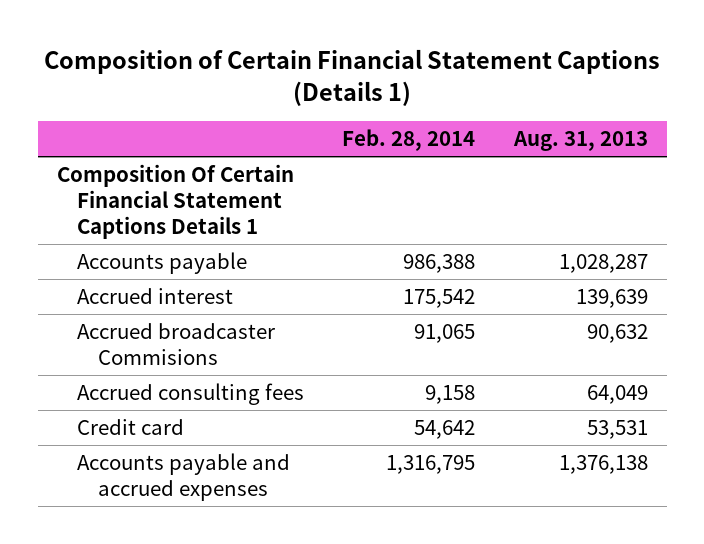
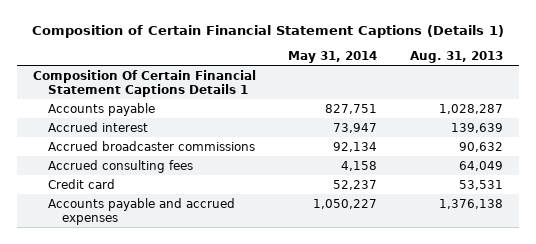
- | Feb. 28, 2014 | Aug. 31, 2013
+ | May 31, 2014 | Aug. 31, 2013
- Accrued broadcaster Commisions | 91,065 | 90,632
+ Accrued broadcaster commissions | 92,134 | 90,632

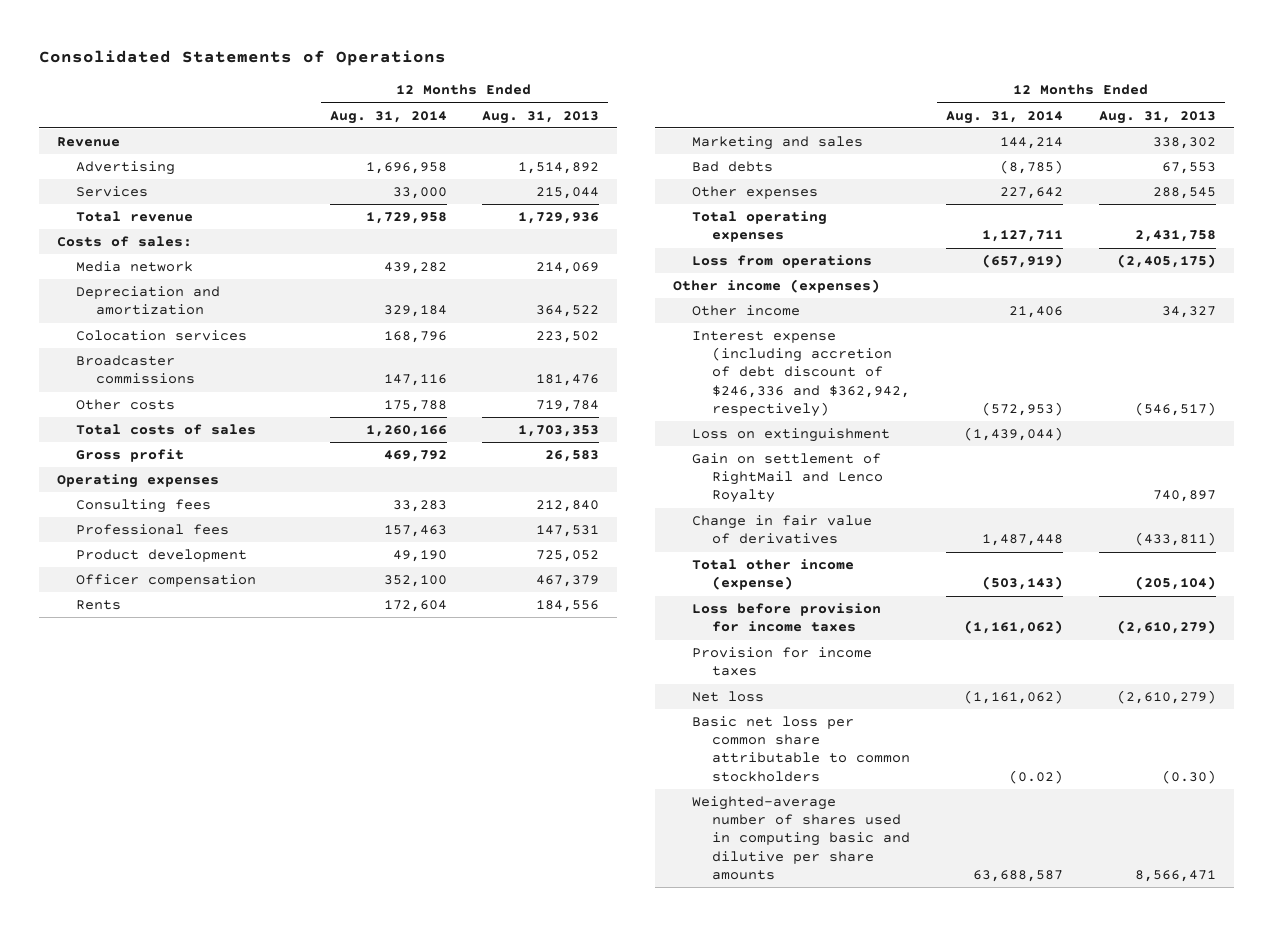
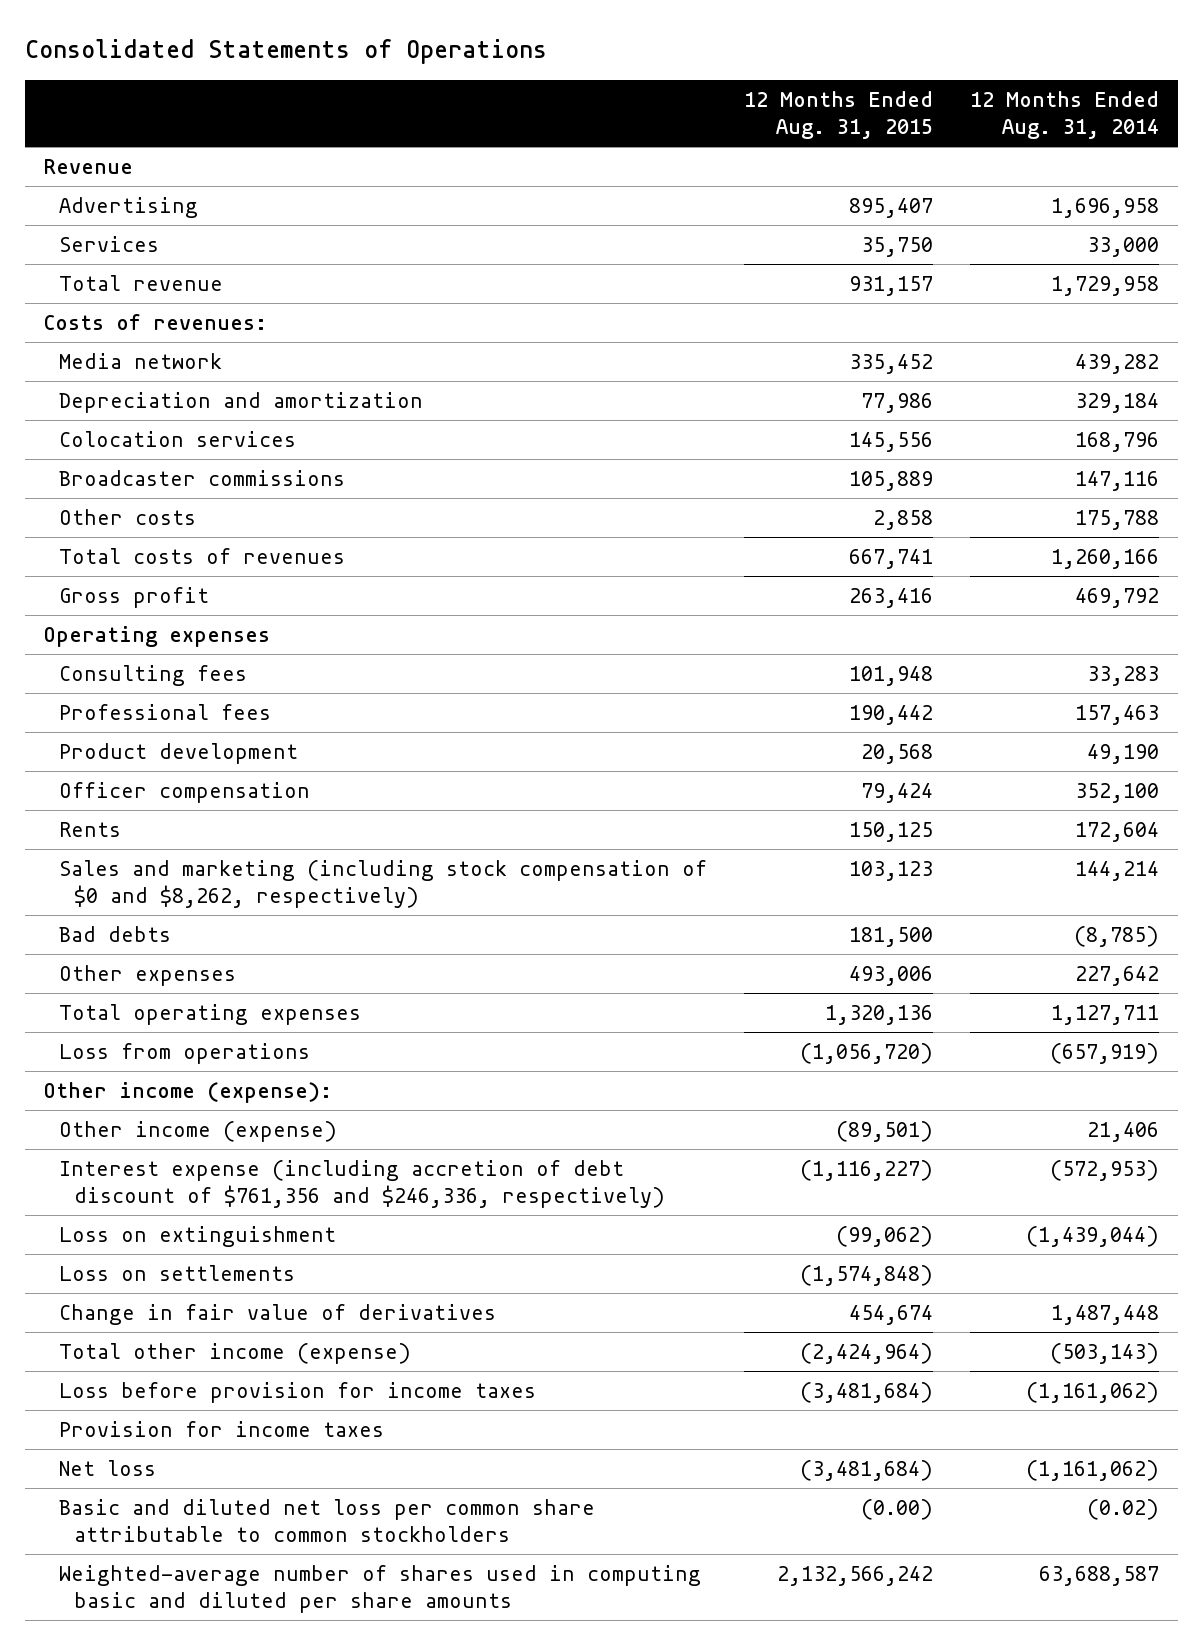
- | 12 Months Ended Aug. 31, 2014 | 12 Months Ended Aug. 31, 2013
+ | 12 Months Ended Aug. 31, 2015 | 12 Months Ended Aug. 31, 2014
- Costs of sales:
+ Costs of revenues:
- Total costs of sales | 1,260,166 | 1,703,353
+ Total costs of revenues | 667,741 | 1,260,166
- Marketing and sales | 144,214 | 338,302
+ Sales and marketing (including stock compensation of $0 and $8,262, respectively) | 103,123 | 144,214
- Other income (expenses)
- Other income | 21,406 | 34,327
- Interest expense (including accretion of debt discount of $246,336 and $362,942, respectively) | (572,953) | (546,517)
+ Other income (expense):
+ Other income (expense) | (89,501) | 21,406
+ Interest expense (including accretion of debt discount of $761,356 and $246,336, respectively) | (1,116,227) | (572,953)
- Gain on settlement of RightMail and Lenco Royalty | | 740,897
+ Loss on settlements | (1,574,848) |
- Basic net loss per common share attributable to common stockholders | (0.02) | (0.30)
- Weighted-average number of shares used in computing basic and dilutive per share amounts | 63,688,587 | 8,566,471
+ Basic and diluted net loss per common share attributable to common stockholders | (0.00) | (0.02)
+ Weighted-average number of shares used in computing basic and diluted per share amounts | 2,132,566,242 | 63,688,587

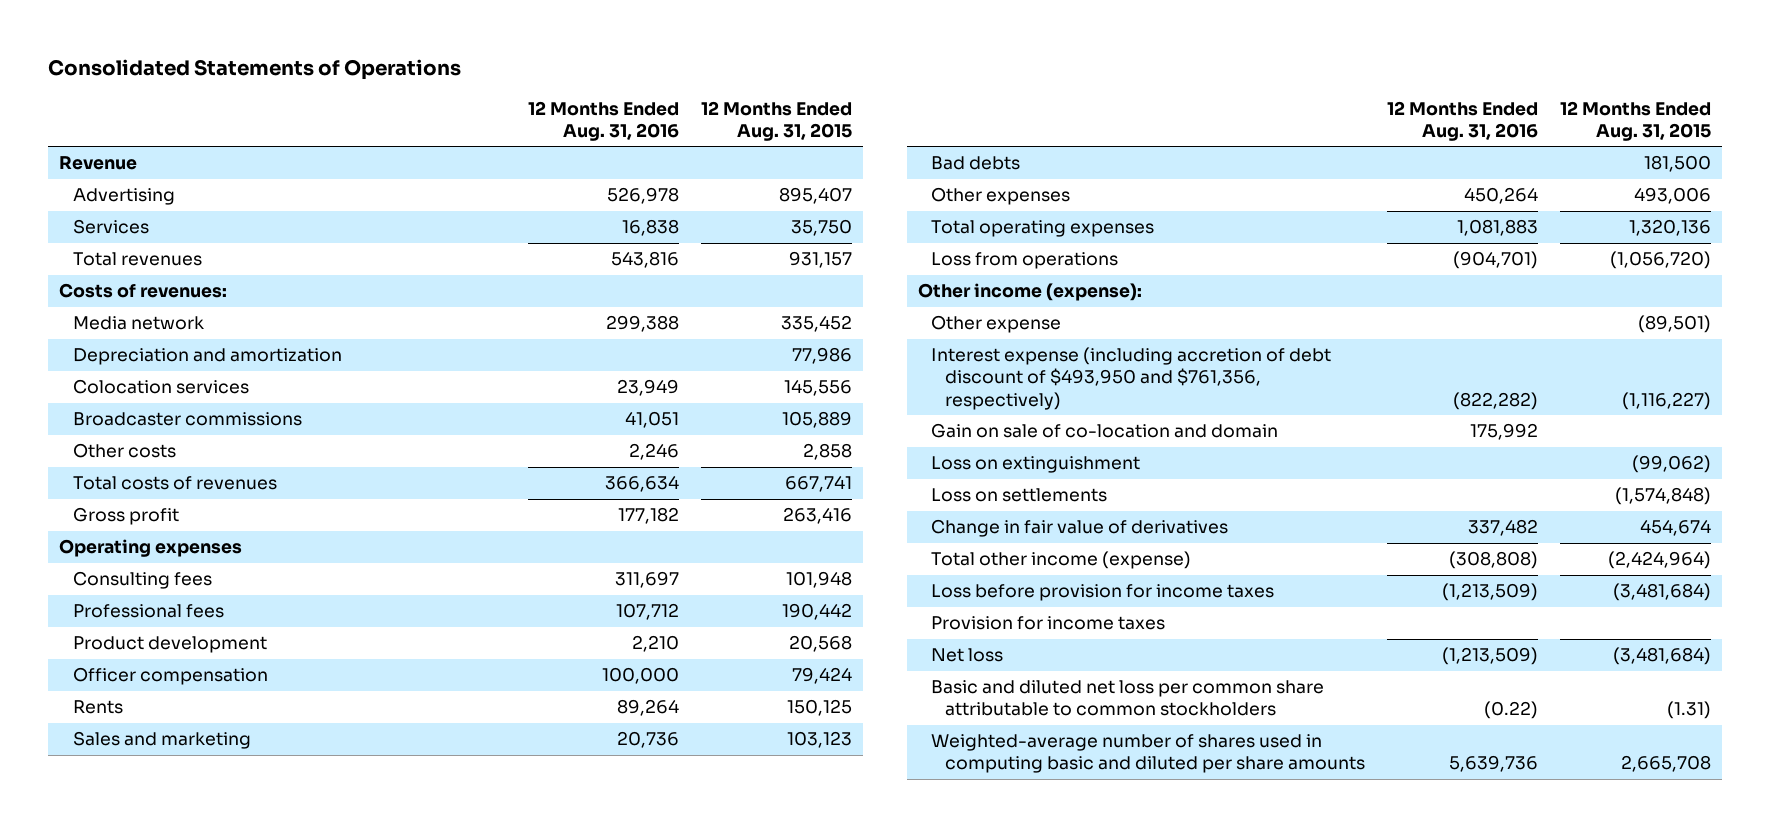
- | 12 Months Ended Aug. 31, 2015 | 12 Months Ended Aug. 31, 2014
+ | 12 Months Ended Aug. 31, 2016 | 12 Months Ended Aug. 31, 2015
- Total revenue | 931,157 | 1,729,958
+ Total revenues | 543,816 | 931,157
- Sales and marketing (including stock compensation of $0 and $8,262, respectively) | 103,123 | 144,214
+ Sales and marketing | 20,736 | 103,123
- Other income (expense) | (89,501) | 21,406
- Interest expense (including accretion of debt discount of $761,356 and $246,336, respectively) | (1,116,227) | (572,953)
+ Other expense | | (89,501)
+ Interest expense (including accretion of debt discount of $493,950 and $761,356, respectively) | (822,282) | (1,116,227)
+ Gain on sale of co-location and domain | 175,992 |
- Basic and diluted net loss per common share attributable to common stockholders | (0.00) | (0.02)
- Weighted-average number of shares used in computing basic and diluted per share amounts | 2,132,566,242 | 63,688,587
+ Basic and diluted net loss per common share attributable to common stockholders | (0.22) | (1.31)
+ Weighted-average number of shares used in computing basic and diluted per share amounts | 5,639,736 | 2,665,708

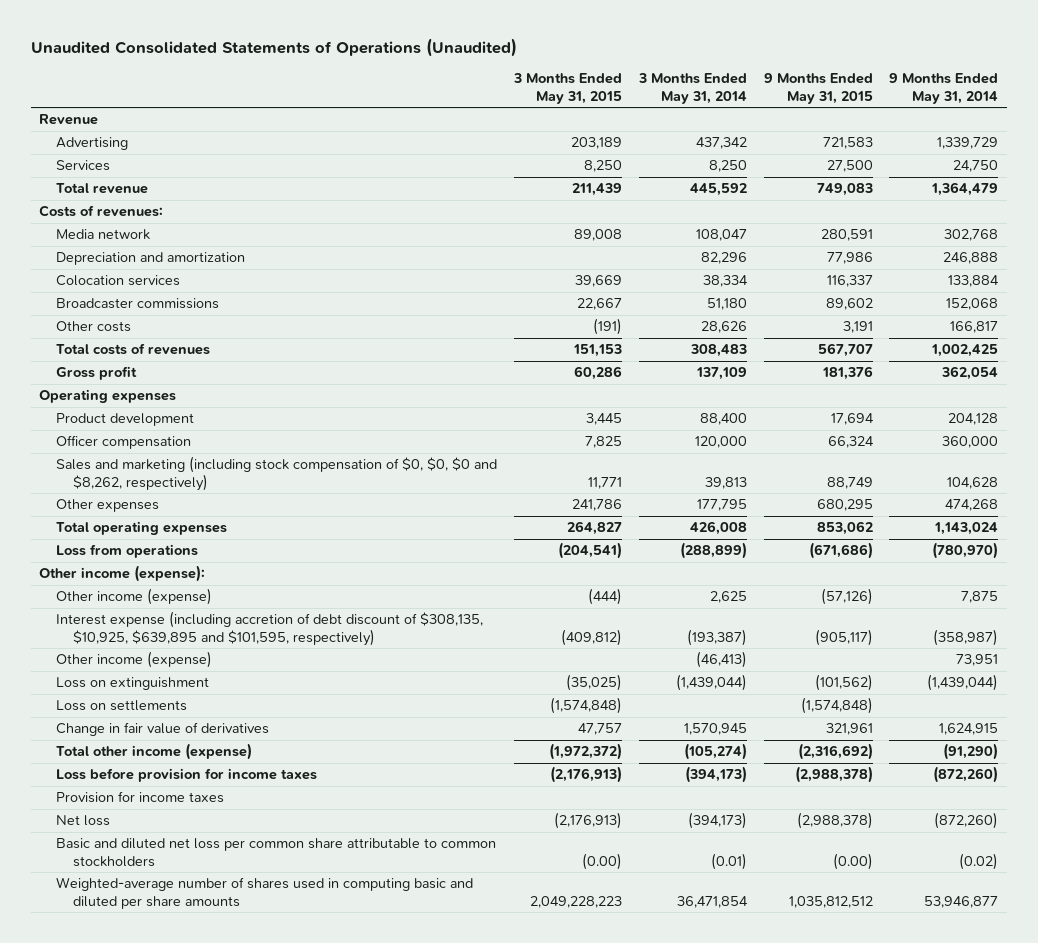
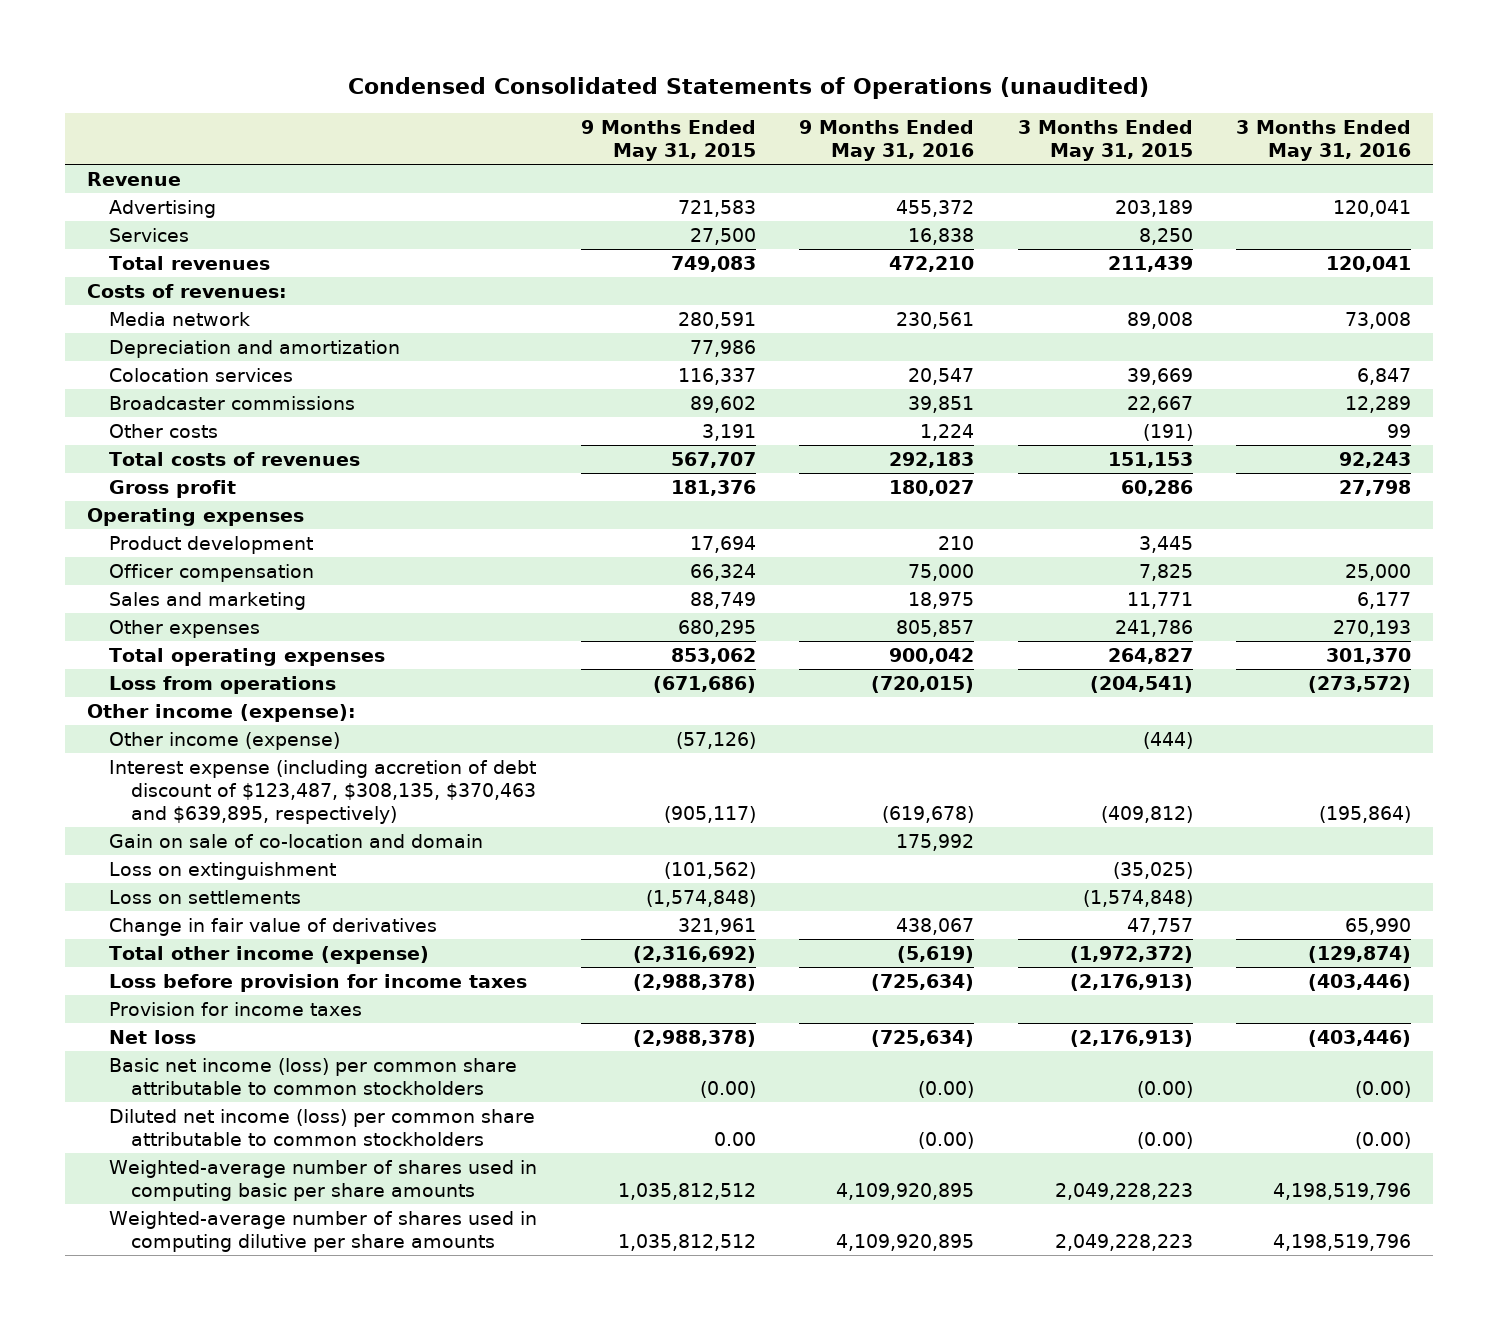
- Unaudited Consolidated Statements of Operations (Unaudited)
+ Condensed Consolidated Statements of Operations (unaudited)
- | 3 Months Ended May 31, 2015 | 3 Months Ended May 31, 2014 | 9 Months Ended May 31, 2015 | 9 Months Ended May 31, 2014
+ | 9 Months Ended May 31, 2015 | 9 Months Ended May 31, 2016 | 3 Months Ended May 31, 2015 | 3 Months Ended May 31, 2016
- Total revenue | 211,439 | 445,592 | 749,083 | 1,364,479
+ Total revenues | 749,083 | 472,210 | 211,439 | 120,041
- Sales and marketing (including stock compensation of $0, $0, $0 and $8,262, respectively) | 11,771 | 39,813 | 88,749 | 104,628
+ Sales and marketing | 88,749 | 18,975 | 11,771 | 6,177
- Interest expense (including accretion of debt discount of $308,135, $10,925, $639,895 and $101,595, respectively) | (409,812) | (193,387) | (905,117) | (358,987)
- Other income (expense) | | (46,413) | | 73,951
+ Interest expense (including accretion of debt discount of $123,487, $308,135, $370,463 and $639,895, respectively) | (905,117) | (619,678) | (409,812) | (195,864)
+ Gain on sale of co-location and domain | | 175,992 | |
- Basic and diluted net loss per common share attributable to common stockholders | (0.00) | (0.01) | (0.00) | (0.02)
- Weighted-average number of shares used in computing basic and diluted per share amounts | 2,049,228,223 | 36,471,854 | 1,035,812,512 | 53,946,877
+ Basic net income (loss) per common share attributable to common stockholders | (0.00) | (0.00) | (0.00) | (0.00)
+ Diluted net income (loss) per common share attributable to common stockholders | 0.00 | (0.00) | (0.00) | (0.00)
+ Weighted-average number of shares used in computing basic per share amounts | 1,035,812,512 | 4,109,920,895 | 2,049,228,223 | 4,198,519,796
+ Weighted-average number of shares used in computing dilutive per share amounts | 1,035,812,512 | 4,109,920,895 | 2,049,228,223 | 4,198,519,796

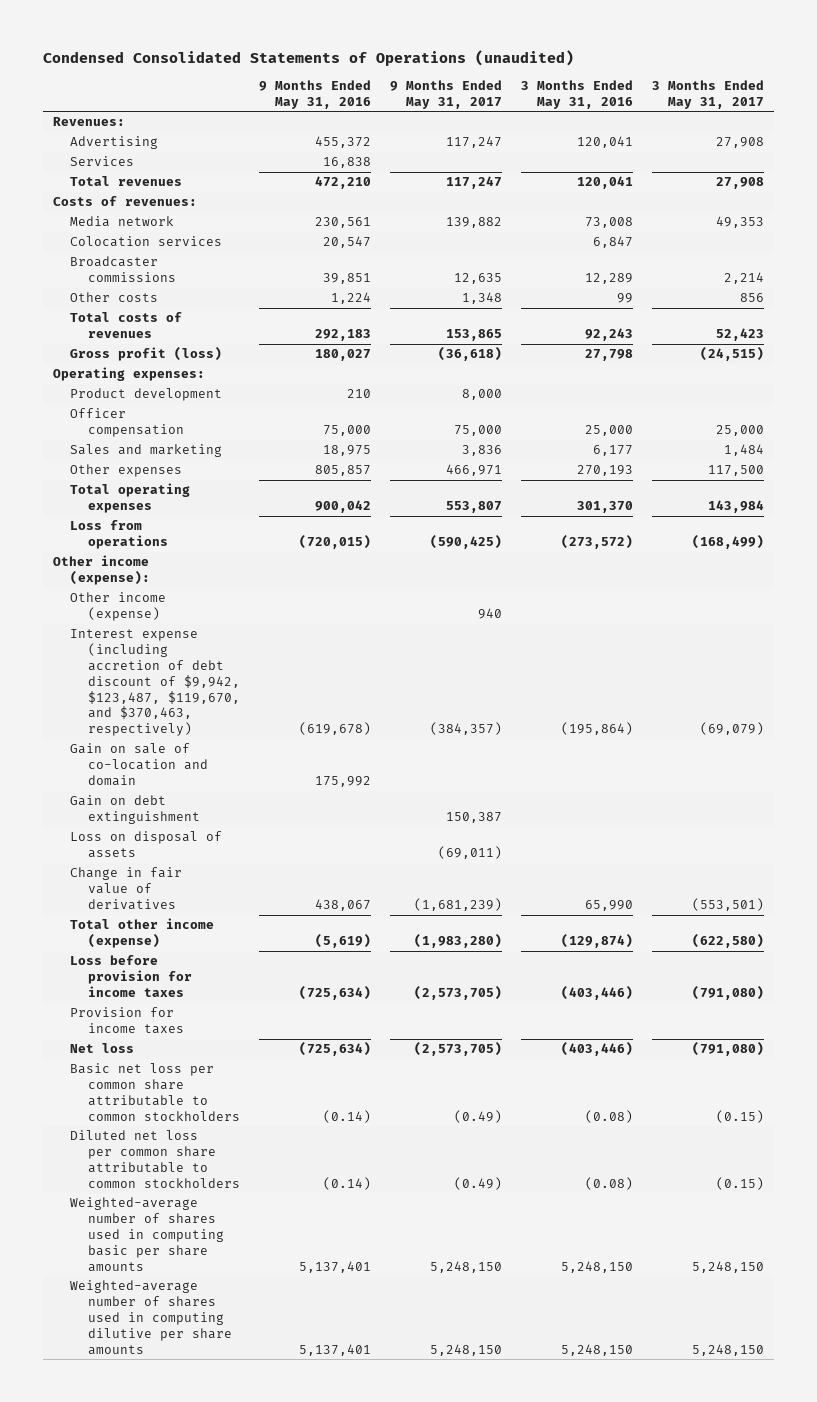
- | 9 Months Ended May 31, 2015 | 9 Months Ended May 31, 2016 | 3 Months Ended May 31, 2015 | 3 Months Ended May 31, 2016
+ | 9 Months Ended May 31, 2016 | 9 Months Ended May 31, 2017 | 3 Months Ended May 31, 2016 | 3 Months Ended May 31, 2017
- Revenue
+ Revenues:
- Depreciation and amortization | 77,986 | | |
- Gross profit | 181,376 | 180,027 | 60,286 | 27,798
- Operating expenses
+ Gross profit (loss) | 180,027 | (36,618) | 27,798 | (24,515)
+ Operating expenses:
- Interest expense (including accretion of debt discount of $123,487, $308,135, $370,463 and $639,895, respectively) | (905,117) | (619,678) | (409,812) | (195,864)
+ Interest expense (including accretion of debt discount of $9,942, $123,487, $119,670, and $370,463, respectively) | (619,678) | (384,357) | (195,864) | (69,079)
- Loss on extinguishment | (101,562) | | (35,025) |
- Loss on settlements | (1,574,848) | | (1,574,848) |
+ Gain on debt extinguishment | | 150,387 | |
+ Loss on disposal of assets | | (69,011) | |
- Basic net income (loss) per common share attributable to common stockholders | (0.00) | (0.00) | (0.00) | (0.00)
- Diluted net income (loss) per common share attributable to common stockholders | 0.00 | (0.00) | (0.00) | (0.00)
- Weighted-average number of shares used in computing basic per share amounts | 1,035,812,512 | 4,109,920,895 | 2,049,228,223 | 4,198,519,796
- Weighted-average number of shares used in computing dilutive per share amounts | 1,035,812,512 | 4,109,920,895 | 2,049,228,223 | 4,198,519,796
+ Basic net loss per common share attributable to common stockholders | (0.14) | (0.49) | (0.08) | (0.15)
+ Diluted net loss per common share attributable to common stockholders | (0.14) | (0.49) | (0.08) | (0.15)
+ Weighted-average number of shares used in computing basic per share amounts | 5,137,401 | 5,248,150 | 5,248,150 | 5,248,150
+ Weighted-average number of shares used in computing dilutive per share amounts | 5,137,401 | 5,248,150 | 5,248,150 | 5,248,150

